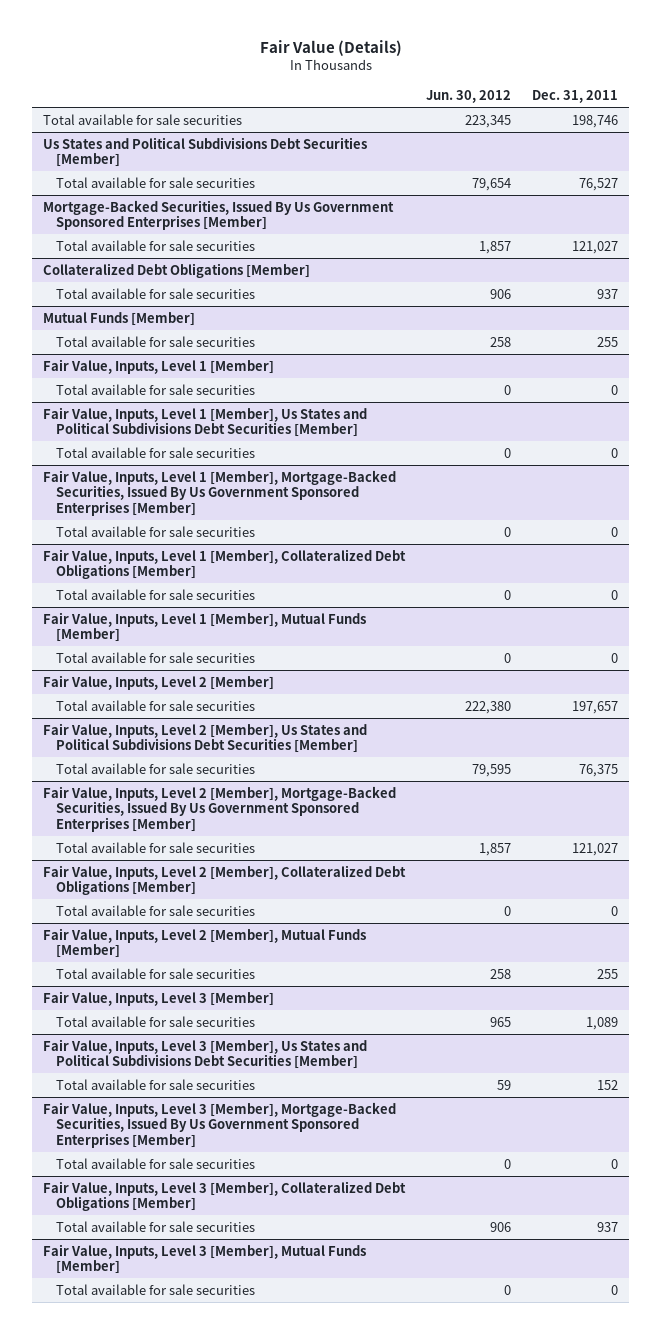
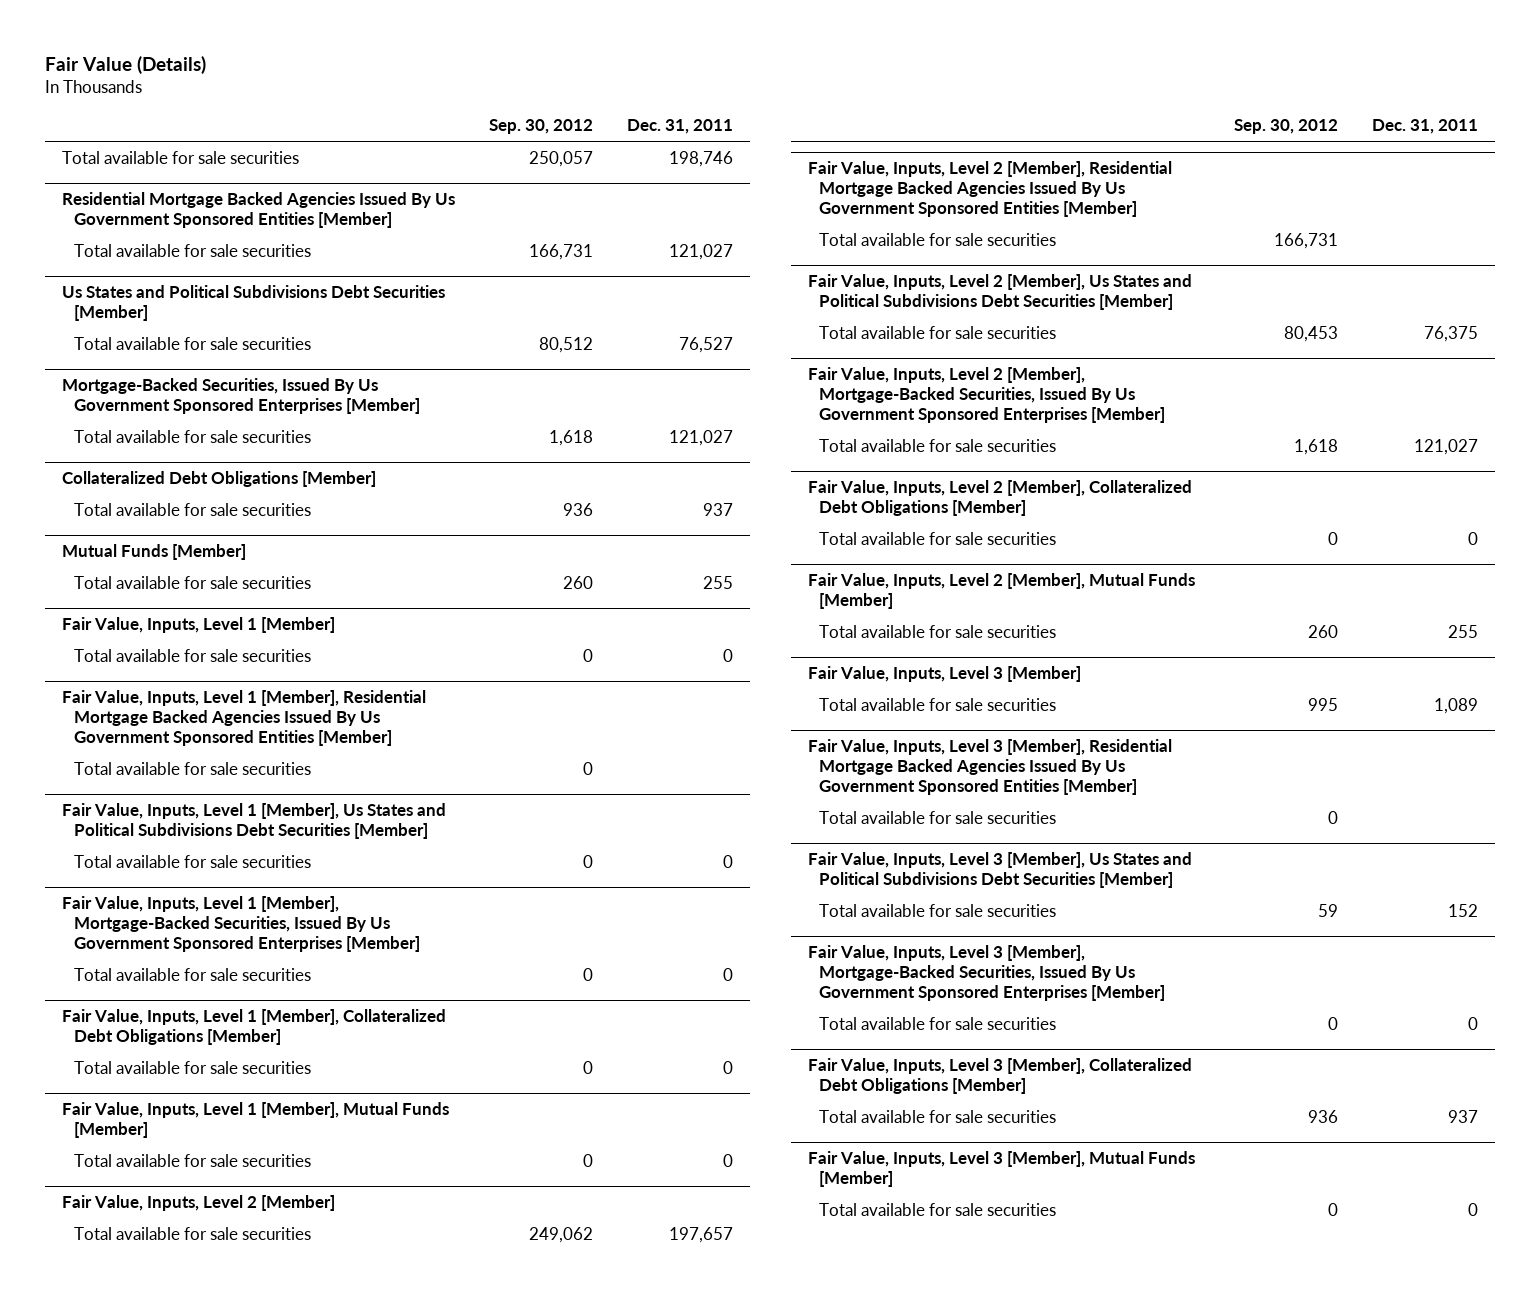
- | Jun. 30, 2012 | Dec. 31, 2011
+ | Sep. 30, 2012 | Dec. 31, 2011
+ Residential Mortgage Backed Agencies Issued By Us Government Sponsored Entities [Member]
+ Total available for sale securities | 166,731 | 121,027
+ Fair Value, Inputs, Level 1 [Member], Residential Mortgage Backed Agencies Issued By Us Government Sponsored Entities [Member]
+ Total available for sale securities | 0 |
+ Fair Value, Inputs, Level 2 [Member], Residential Mortgage Backed Agencies Issued By Us Government Sponsored Entities [Member]
+ Total available for sale securities | 166,731 |
+ Fair Value, Inputs, Level 3 [Member], Residential Mortgage Backed Agencies Issued By Us Government Sponsored Entities [Member]
+ Total available for sale securities | 0 |

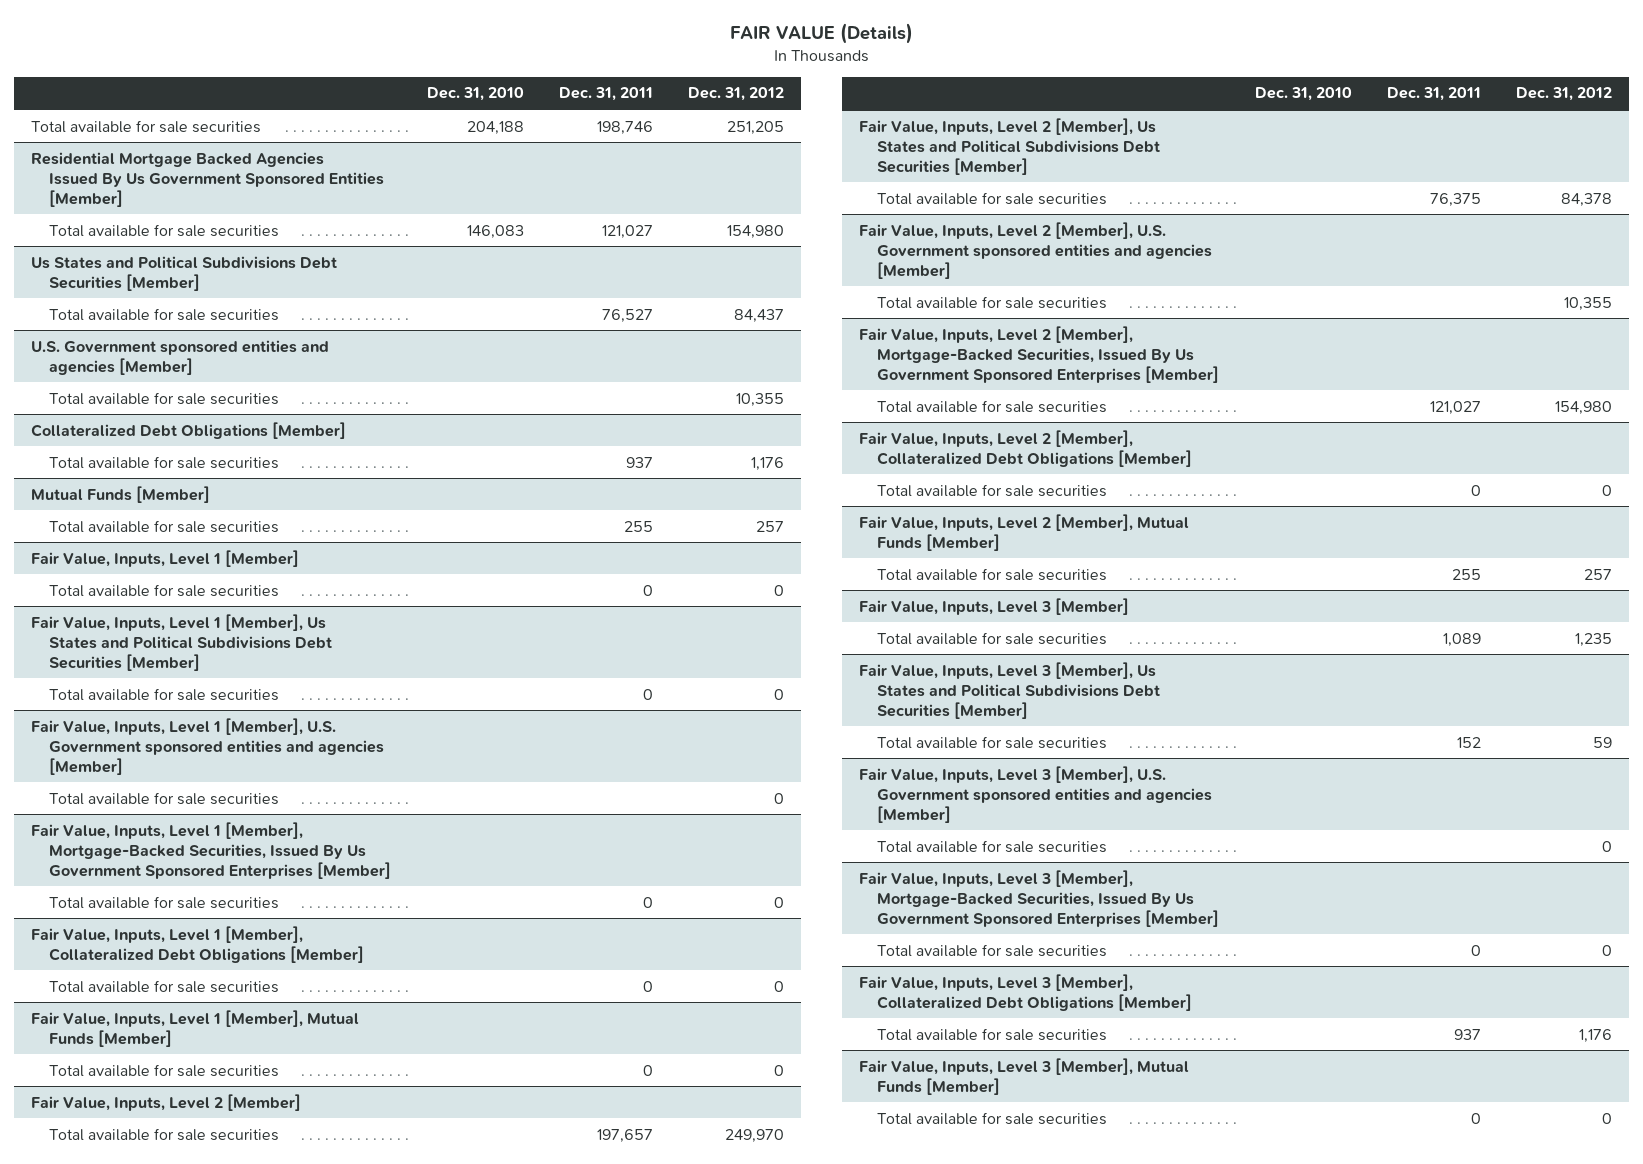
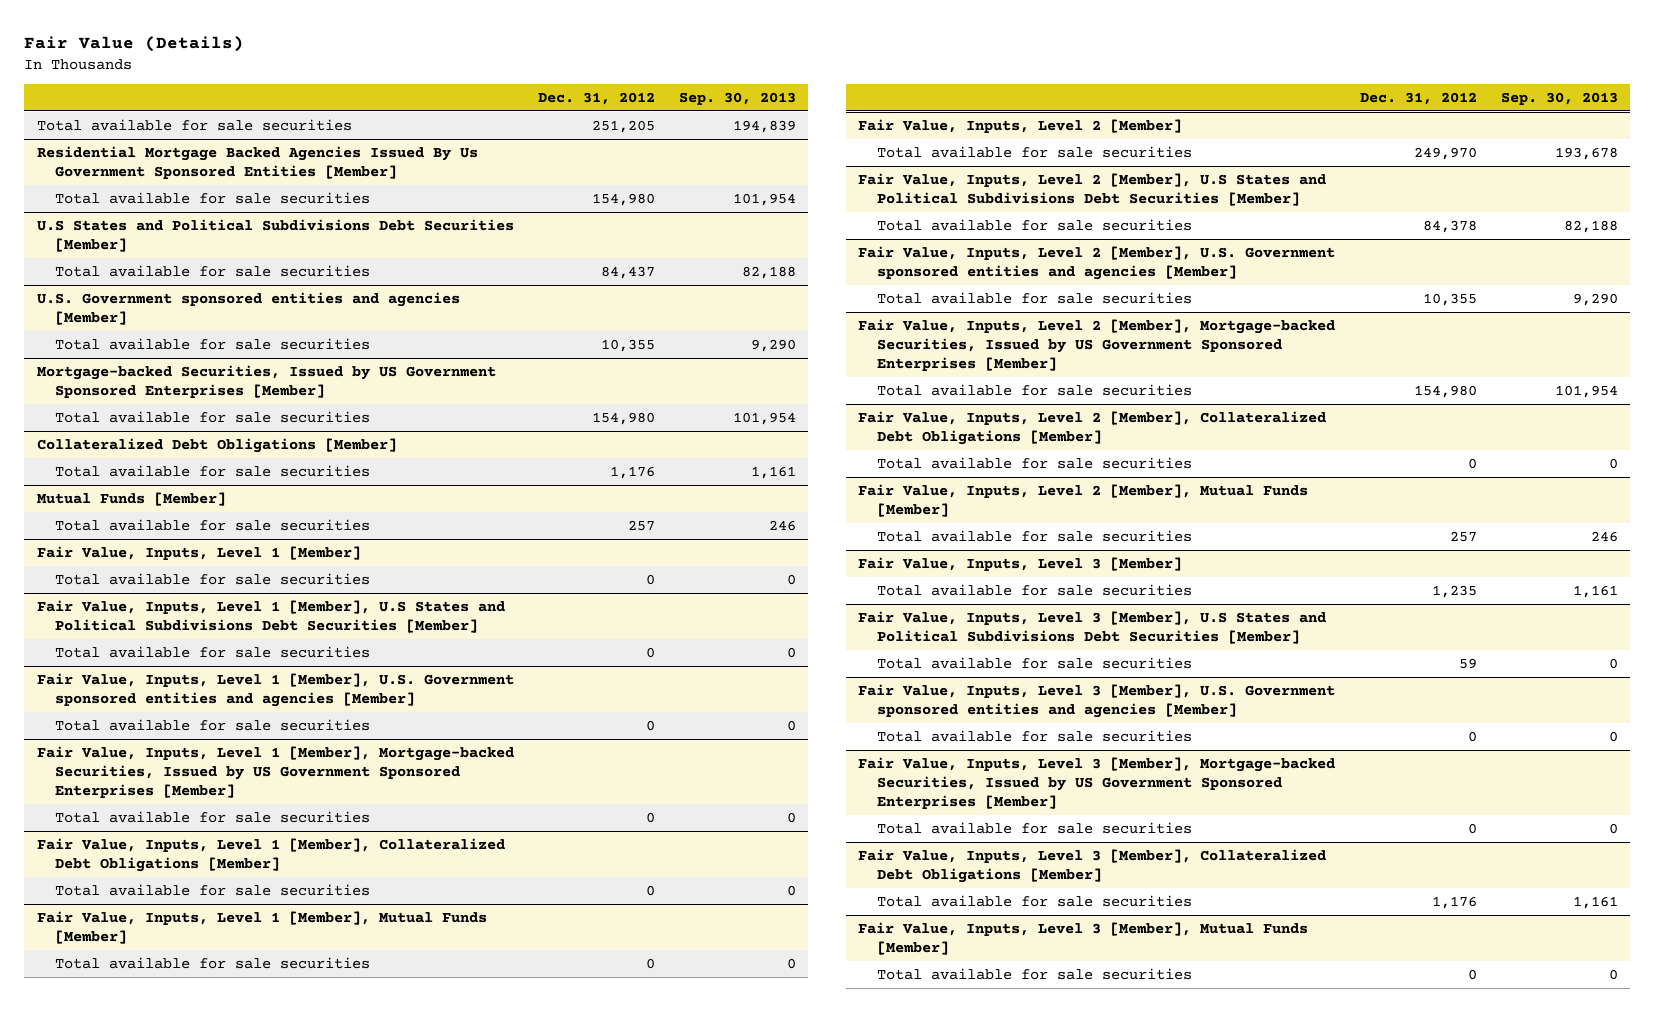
- FAIR VALUE (Details)
+ Fair Value (Details)
- | Dec. 31, 2010 | Dec. 31, 2011 | Dec. 31, 2012
+ | Dec. 31, 2012 | Sep. 30, 2013
- Us States and Political Subdivisions Debt Securities [Member]
+ U.S States and Political Subdivisions Debt Securities [Member]
+ Mortgage-backed Securities, Issued by US Government Sponsored Enterprises [Member]
+ Total available for sale securities | 154,980 | 101,954
- Fair Value, Inputs, Level 1 [Member], Us States and Political Subdivisions Debt Securities [Member]
+ Fair Value, Inputs, Level 1 [Member], U.S States and Political Subdivisions Debt Securities [Member]
- Fair Value, Inputs, Level 1 [Member], Mortgage-Backed Securities, Issued By Us Government Sponsored Enterprises [Member]
+ Fair Value, Inputs, Level 1 [Member], Mortgage-backed Securities, Issued by US Government Sponsored Enterprises [Member]
- Fair Value, Inputs, Level 2 [Member], Us States and Political Subdivisions Debt Securities [Member]
+ Fair Value, Inputs, Level 2 [Member], U.S States and Political Subdivisions Debt Securities [Member]
- Fair Value, Inputs, Level 2 [Member], Mortgage-Backed Securities, Issued By Us Government Sponsored Enterprises [Member]
+ Fair Value, Inputs, Level 2 [Member], Mortgage-backed Securities, Issued by US Government Sponsored Enterprises [Member]
- Fair Value, Inputs, Level 3 [Member], Us States and Political Subdivisions Debt Securities [Member]
+ Fair Value, Inputs, Level 3 [Member], U.S States and Political Subdivisions Debt Securities [Member]
- Fair Value, Inputs, Level 3 [Member], Mortgage-Backed Securities, Issued By Us Government Sponsored Enterprises [Member]
+ Fair Value, Inputs, Level 3 [Member], Mortgage-backed Securities, Issued by US Government Sponsored Enterprises [Member]

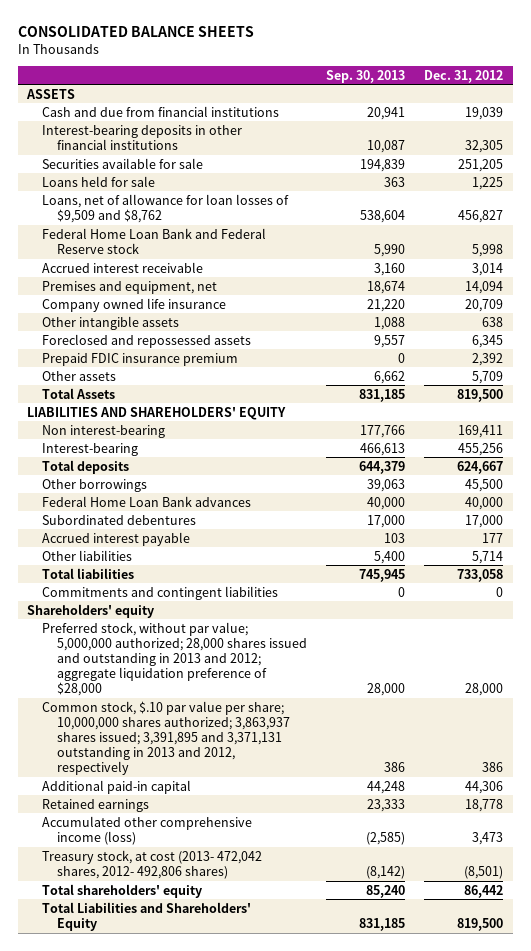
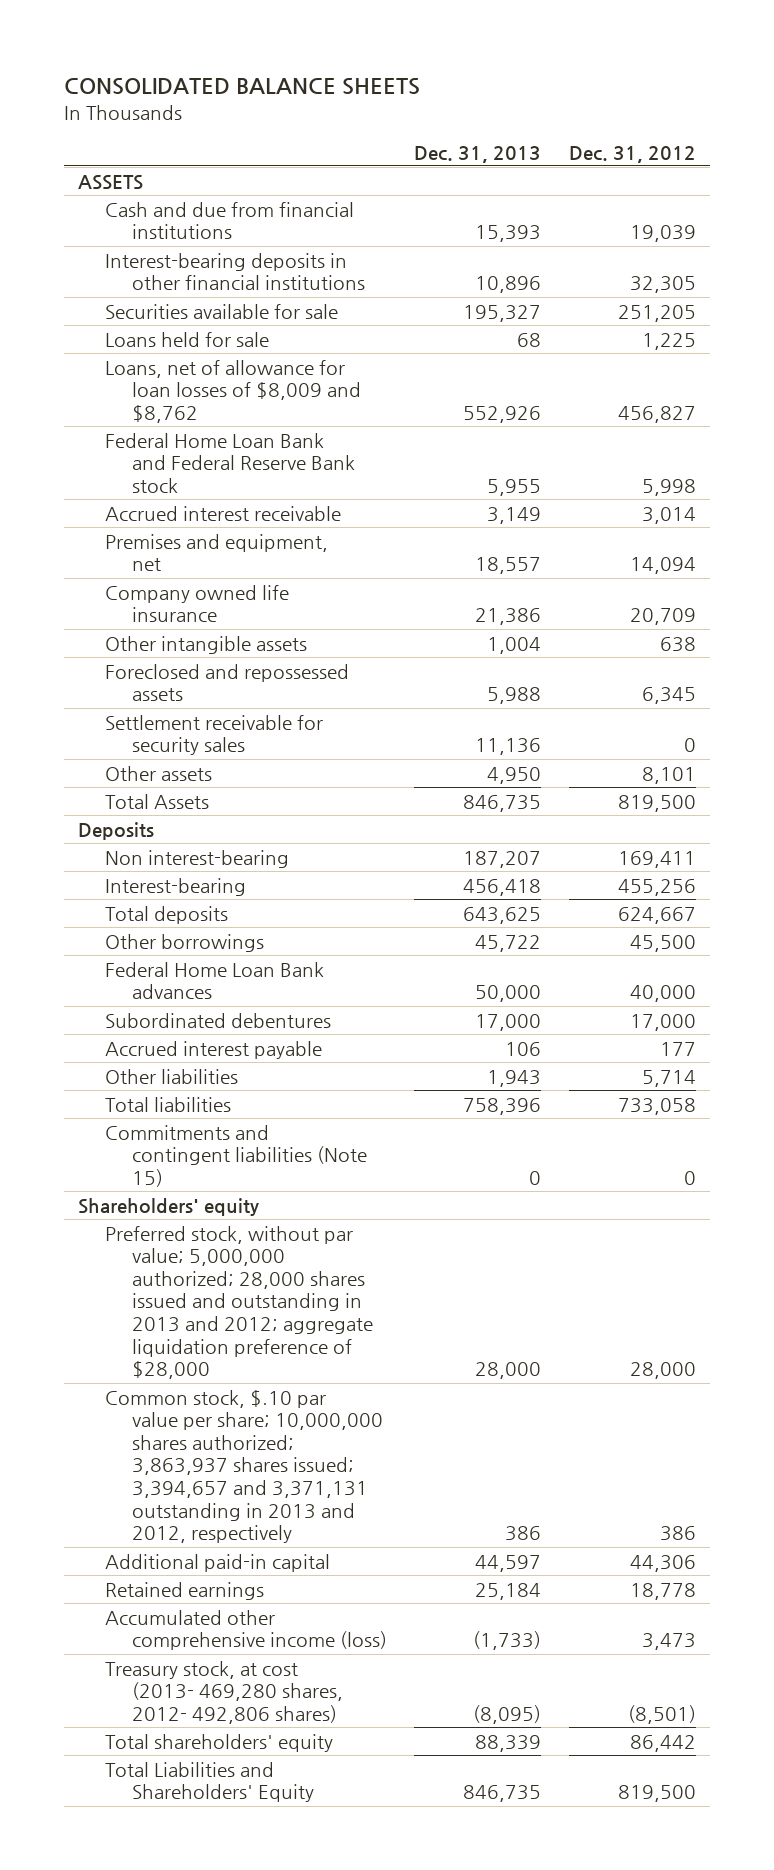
- | Sep. 30, 2013 | Dec. 31, 2012
+ | Dec. 31, 2013 | Dec. 31, 2012
- Loans, net of allowance for loan losses of $9,509 and $8,762 | 538,604 | 456,827
- Federal Home Loan Bank and Federal Reserve stock | 5,990 | 5,998
+ Loans, net of allowance for loan losses of $8,009 and $8,762 | 552,926 | 456,827
+ Federal Home Loan Bank and Federal Reserve Bank stock | 5,955 | 5,998
- Prepaid FDIC insurance premium | 0 | 2,392
- Other assets | 6,662 | 5,709
+ Settlement receivable for security sales | 11,136 | 0
+ Other assets | 4,950 | 8,101
- LIABILITIES AND SHAREHOLDERS' EQUITY
+ Deposits
- Commitments and contingent liabilities | 0 | 0
+ Commitments and contingent liabilities (Note 15) | 0 | 0
- Common stock, $.10 par value per share; 10,000,000 shares authorized; 3,863,937 shares issued; 3,391,895 and 3,371,131 outstanding in 2013 and 2012, respectively | 386 | 386
+ Common stock, $.10 par value per share; 10,000,000 shares authorized; 3,863,937 shares issued; 3,394,657 and 3,371,131 outstanding in 2013 and 2012, respectively | 386 | 386
- Treasury stock, at cost (2013- 472,042 shares, 2012- 492,806 shares) | (8,142) | (8,501)
+ Treasury stock, at cost (2013- 469,280 shares, 2012- 492,806 shares) | (8,095) | (8,501)

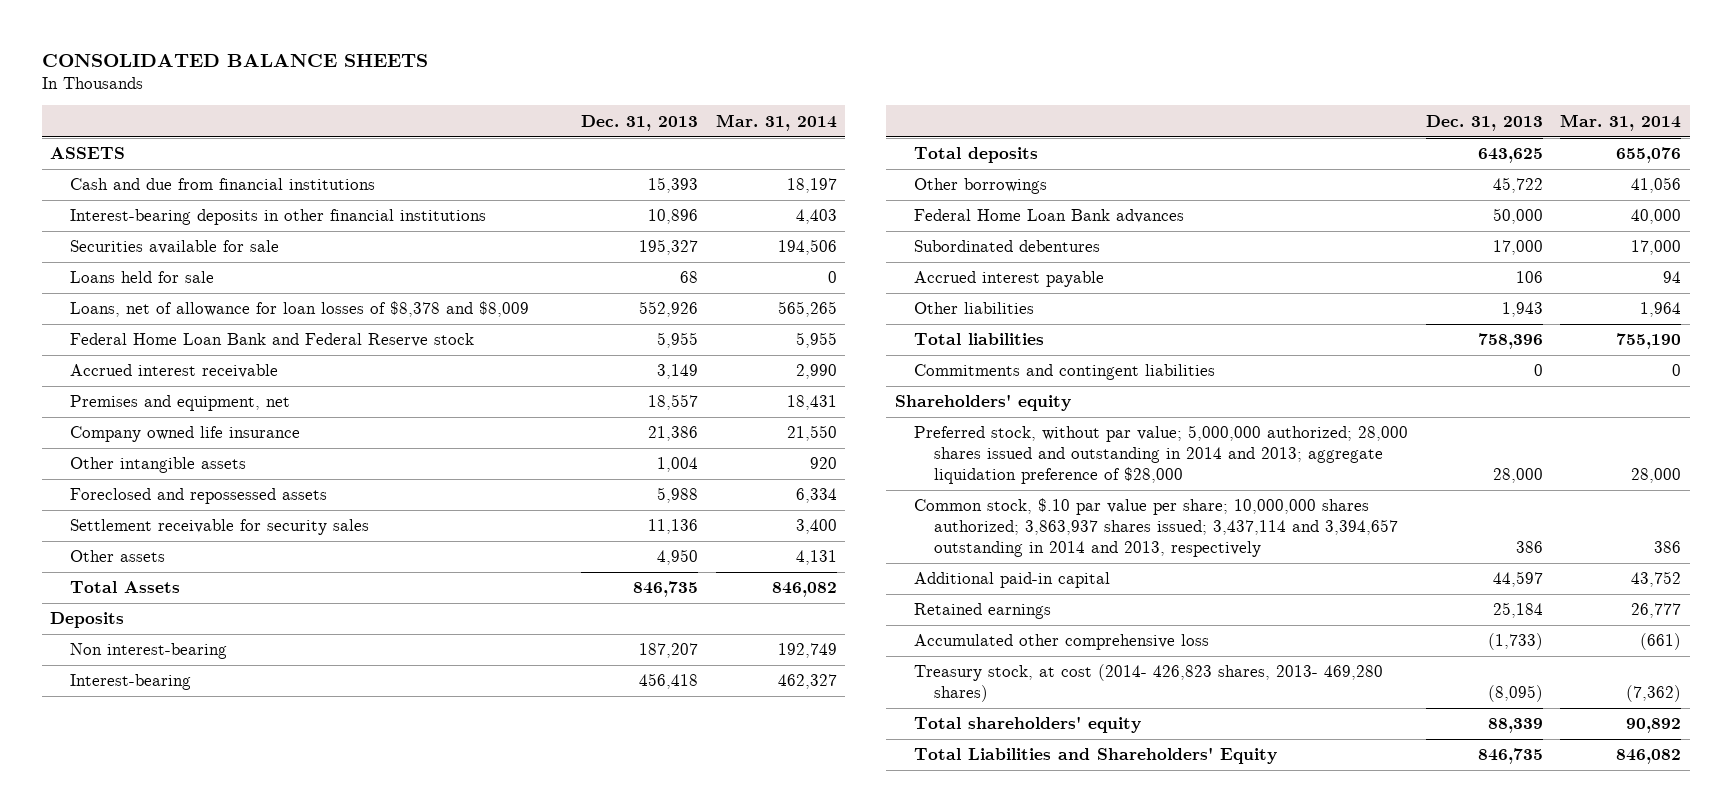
- | Dec. 31, 2013 | Dec. 31, 2012
+ | Dec. 31, 2013 | Mar. 31, 2014
- Loans, net of allowance for loan losses of $8,009 and $8,762 | 552,926 | 456,827
- Federal Home Loan Bank and Federal Reserve Bank stock | 5,955 | 5,998
+ Loans, net of allowance for loan losses of $8,378 and $8,009 | 552,926 | 565,265
+ Federal Home Loan Bank and Federal Reserve stock | 5,955 | 5,955
- Commitments and contingent liabilities (Note 15) | 0 | 0
+ Commitments and contingent liabilities | 0 | 0
- Preferred stock, without par value; 5,000,000 authorized; 28,000 shares issued and outstanding in 2013 and 2012; aggregate liquidation preference of $28,000 | 28,000 | 28,000
- Common stock, $.10 par value per share; 10,000,000 shares authorized; 3,863,937 shares issued; 3,394,657 and 3,371,131 outstanding in 2013 and 2012, respectively | 386 | 386
+ Preferred stock, without par value; 5,000,000 authorized; 28,000 shares issued and outstanding in 2014 and 2013; aggregate liquidation preference of $28,000 | 28,000 | 28,000
+ Common stock, $.10 par value per share; 10,000,000 shares authorized; 3,863,937 shares issued; 3,437,114 and 3,394,657 outstanding in 2014 and 2013, respectively | 386 | 386
- Accumulated other comprehensive income (loss) | (1,733) | 3,473
- Treasury stock, at cost (2013- 469,280 shares, 2012- 492,806 shares) | (8,095) | (8,501)
+ Accumulated other comprehensive loss | (1,733) | (661)
+ Treasury stock, at cost (2014- 426,823 shares, 2013- 469,280 shares) | (8,095) | (7,362)

